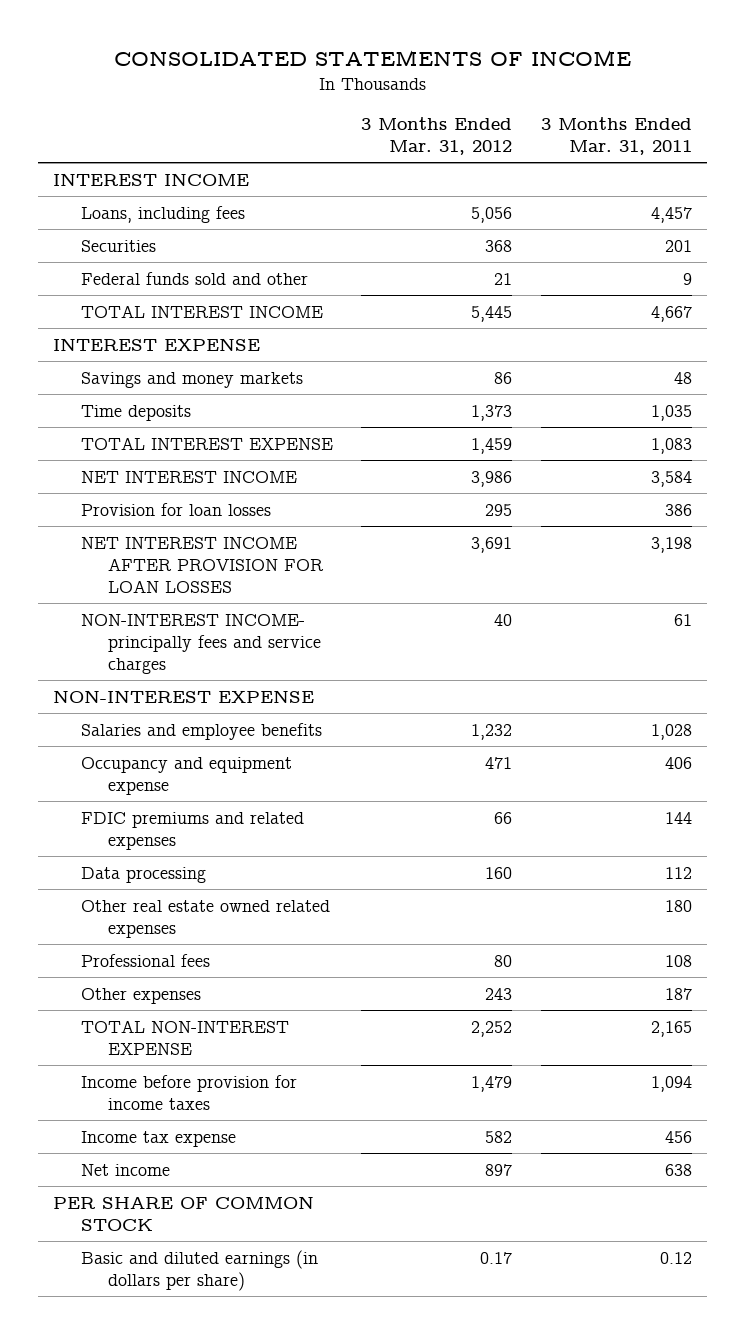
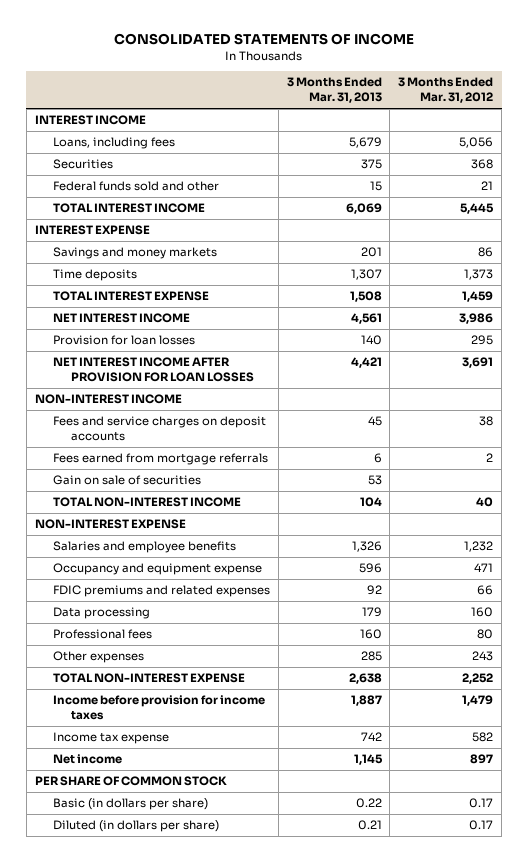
- | 3 Months Ended Mar. 31, 2012 | 3 Months Ended Mar. 31, 2011
+ | 3 Months Ended Mar. 31, 2013 | 3 Months Ended Mar. 31, 2012
- NON-INTEREST INCOME- principally fees and service charges | 40 | 61
+ NON-INTEREST INCOME
+ Fees and service charges on deposit accounts | 45 | 38
+ Fees earned from mortgage referrals | 6 | 2
+ Gain on sale of securities | 53 |
+ TOTAL NON-INTEREST INCOME | 104 | 40
- Other real estate owned related expenses | | 180
- Basic and diluted earnings (in dollars per share) | 0.17 | 0.12
+ Basic (in dollars per share) | 0.22 | 0.17
+ Diluted (in dollars per share) | 0.21 | 0.17

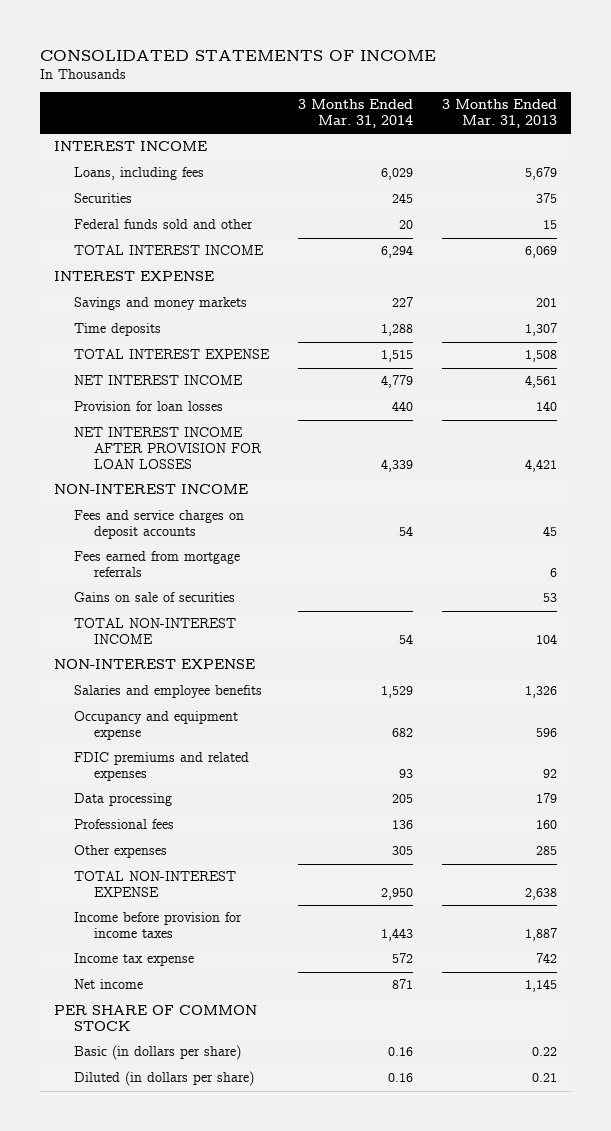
- | 3 Months Ended Mar. 31, 2013 | 3 Months Ended Mar. 31, 2012
+ | 3 Months Ended Mar. 31, 2014 | 3 Months Ended Mar. 31, 2013
- Gain on sale of securities | 53 |
+ Gains on sale of securities | | 53

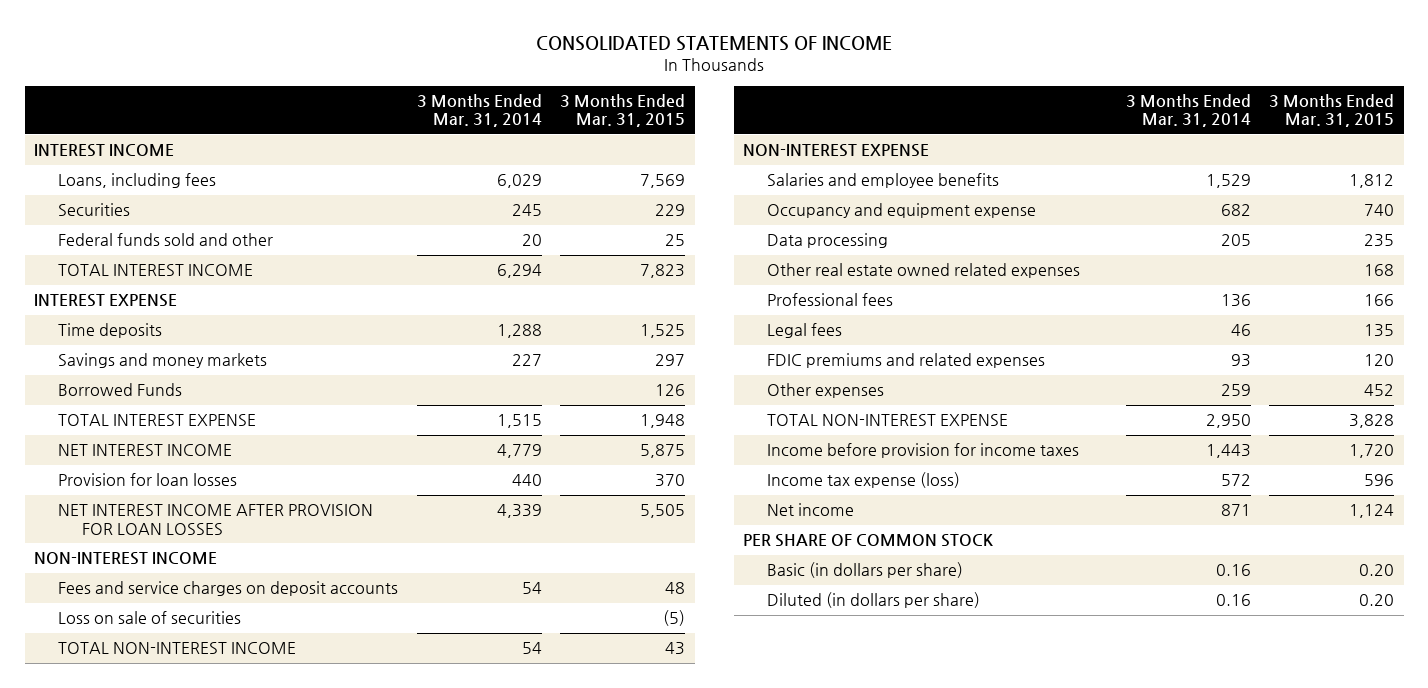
- | 3 Months Ended Mar. 31, 2014 | 3 Months Ended Mar. 31, 2013
+ | 3 Months Ended Mar. 31, 2014 | 3 Months Ended Mar. 31, 2015
moved down: Savings and money markets | 227 | 297
+ Borrowed Funds | | 126
- Fees earned from mortgage referrals | | 6
- Gains on sale of securities | | 53
+ Loss on sale of securities | | (5)
+ Other real estate owned related expenses | | 168
- Other expenses | 305 | 285
+ Legal fees | 46 | 135
moved down: FDIC premiums and related expenses | 93 | 120
+ Other expenses | 259 | 452
- Income tax expense | 572 | 742
+ Income tax expense (loss) | 572 | 596

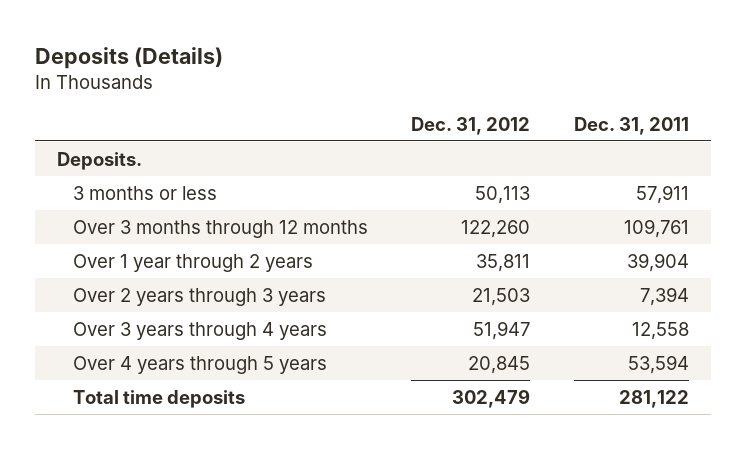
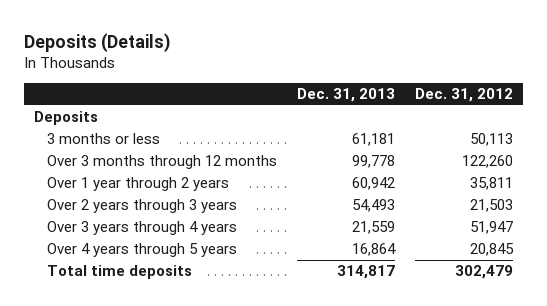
- | Dec. 31, 2012 | Dec. 31, 2011
+ | Dec. 31, 2013 | Dec. 31, 2012
- Deposits.
+ Deposits

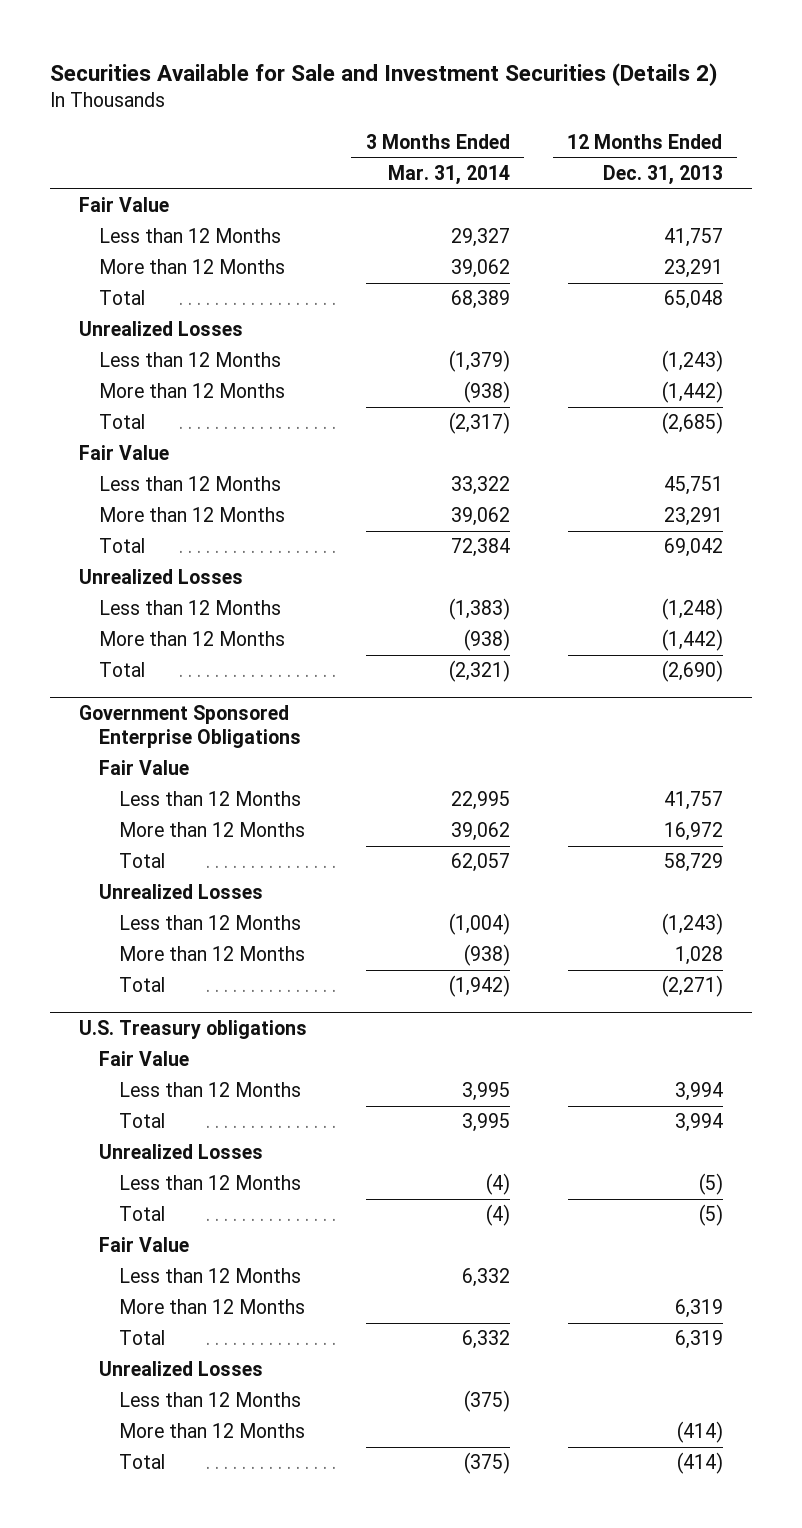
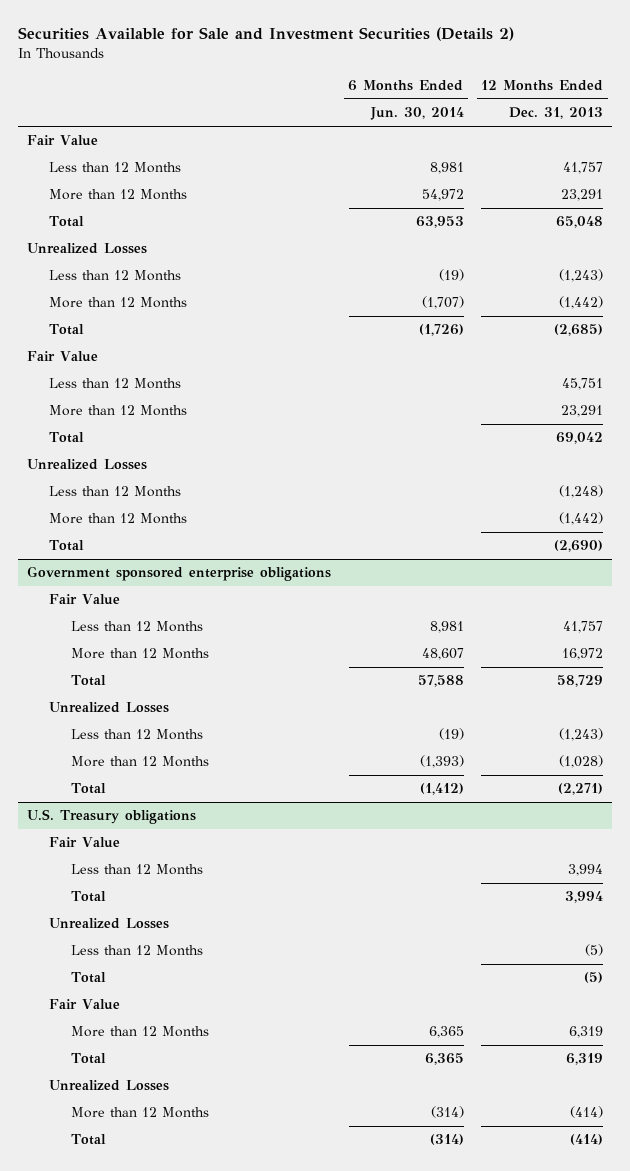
- | 3 Months Ended Mar. 31, 2014 | 12 Months Ended Dec. 31, 2013
+ | 6 Months Ended Jun. 30, 2014 | 12 Months Ended Dec. 31, 2013
- Government Sponsored Enterprise Obligations
+ Government sponsored enterprise obligations
- More than 12 Months | (938) | 1,028
+ More than 12 Months | (1,393) | (1,028)
@ U.S. Treasury obligations
- Less than 12 Months | 6,332 |
- Less than 12 Months | (375) |

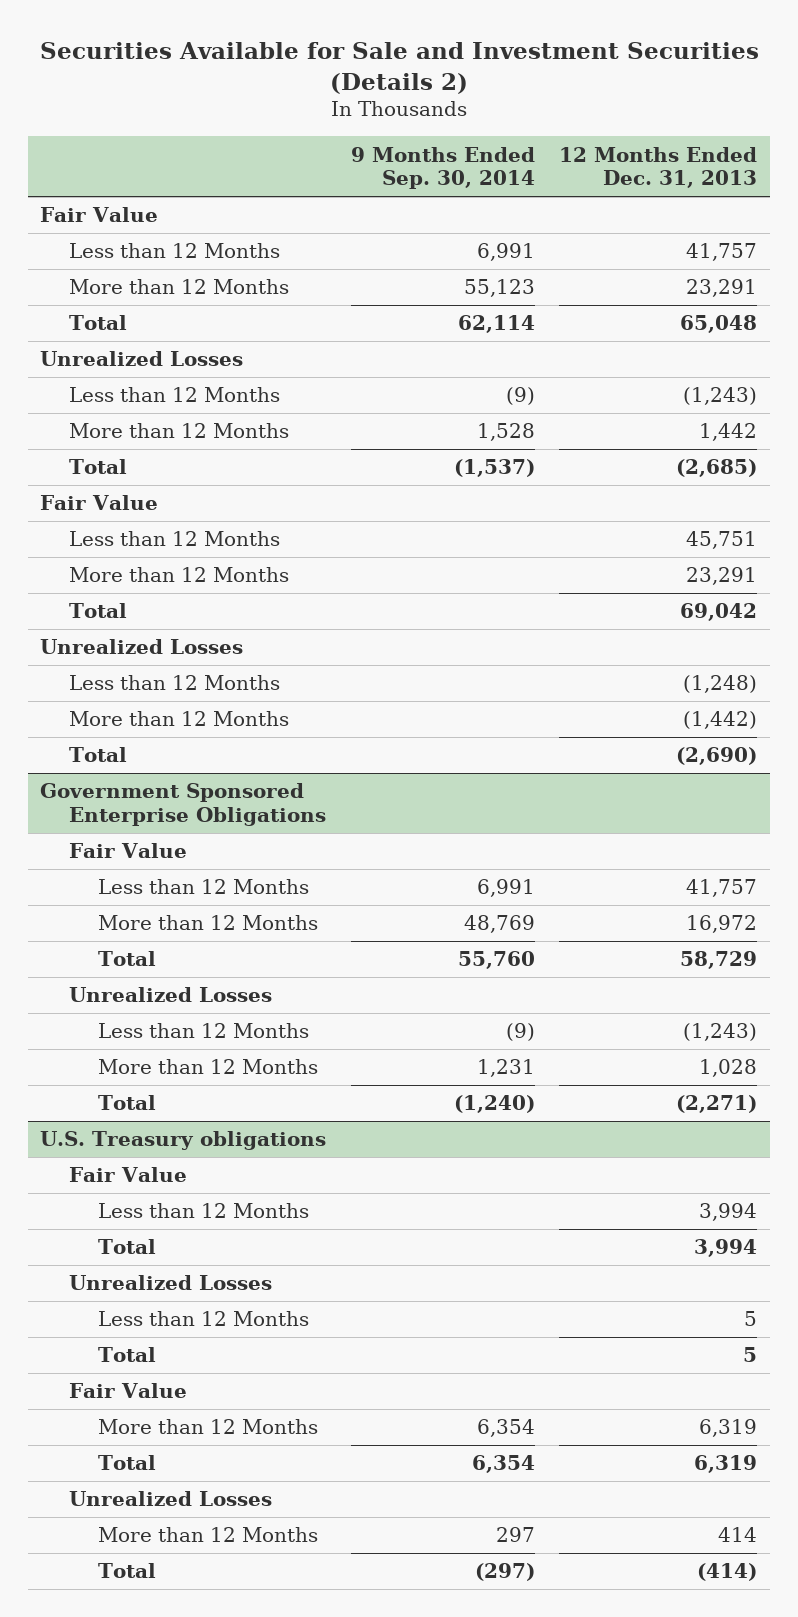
- | 6 Months Ended Jun. 30, 2014 | 12 Months Ended Dec. 31, 2013
+ | 9 Months Ended Sep. 30, 2014 | 12 Months Ended Dec. 31, 2013
- More than 12 Months | (1,707) | (1,442)
+ More than 12 Months | 1,528 | 1,442
- Government sponsored enterprise obligations
+ Government Sponsored Enterprise Obligations
- More than 12 Months | (1,393) | (1,028)
+ More than 12 Months | 1,231 | 1,028
@ U.S. Treasury obligations
- Less than 12 Months | | (5)
- Total | | (5)
+ Less than 12 Months | | 5
+ Total | | 5
- More than 12 Months | (314) | (414)
+ More than 12 Months | 297 | 414

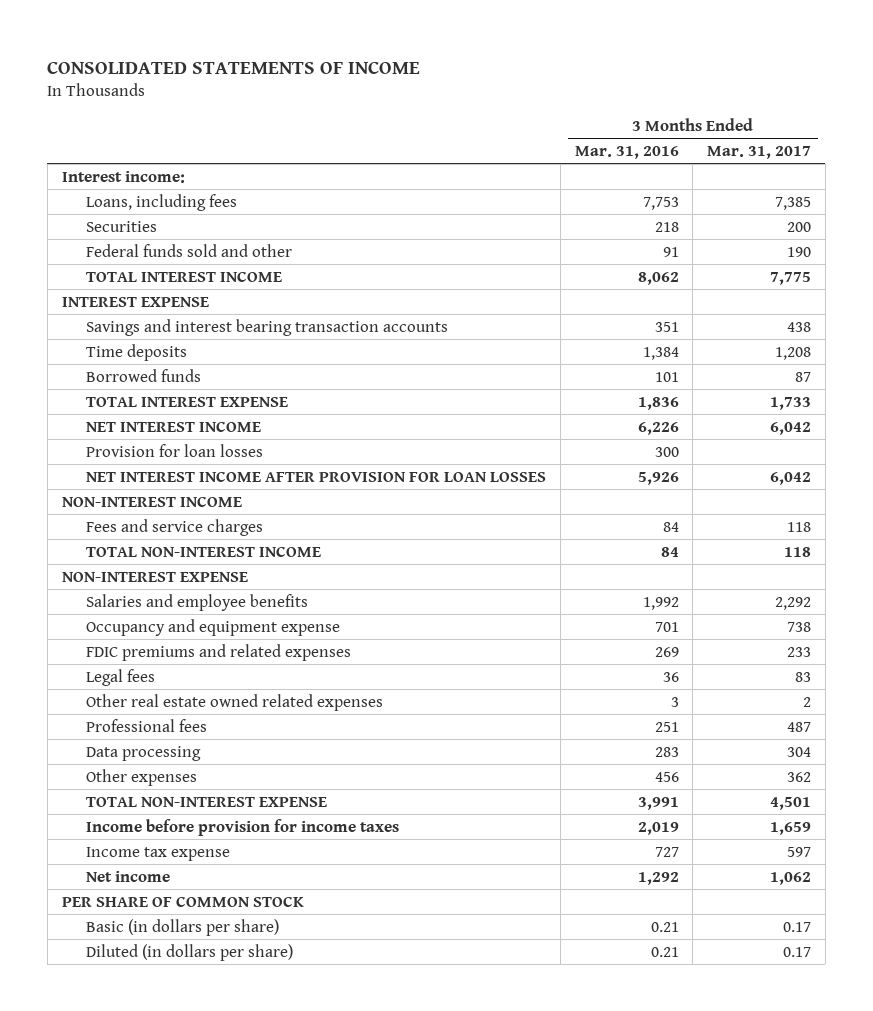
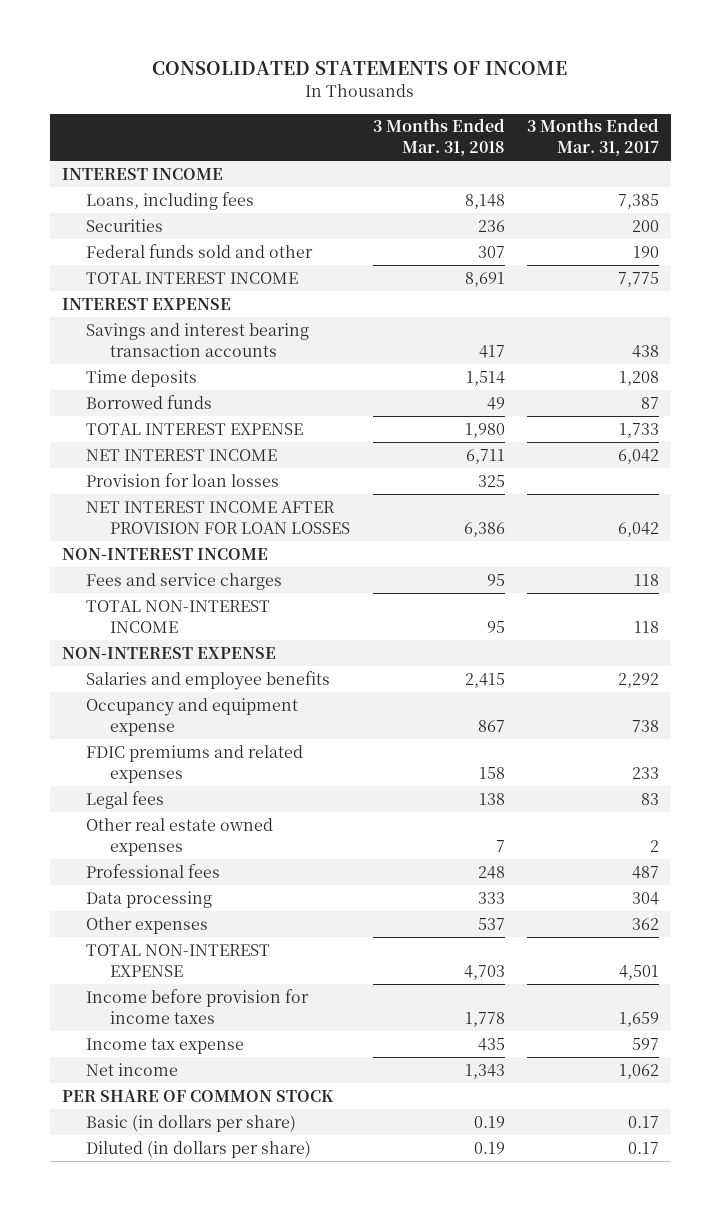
- | 3 Months Ended Mar. 31, 2016 | 3 Months Ended Mar. 31, 2017
+ | 3 Months Ended Mar. 31, 2018 | 3 Months Ended Mar. 31, 2017
- Interest income:
+ INTEREST INCOME
- Other real estate owned related expenses | 3 | 2
+ Other real estate owned expenses | 7 | 2

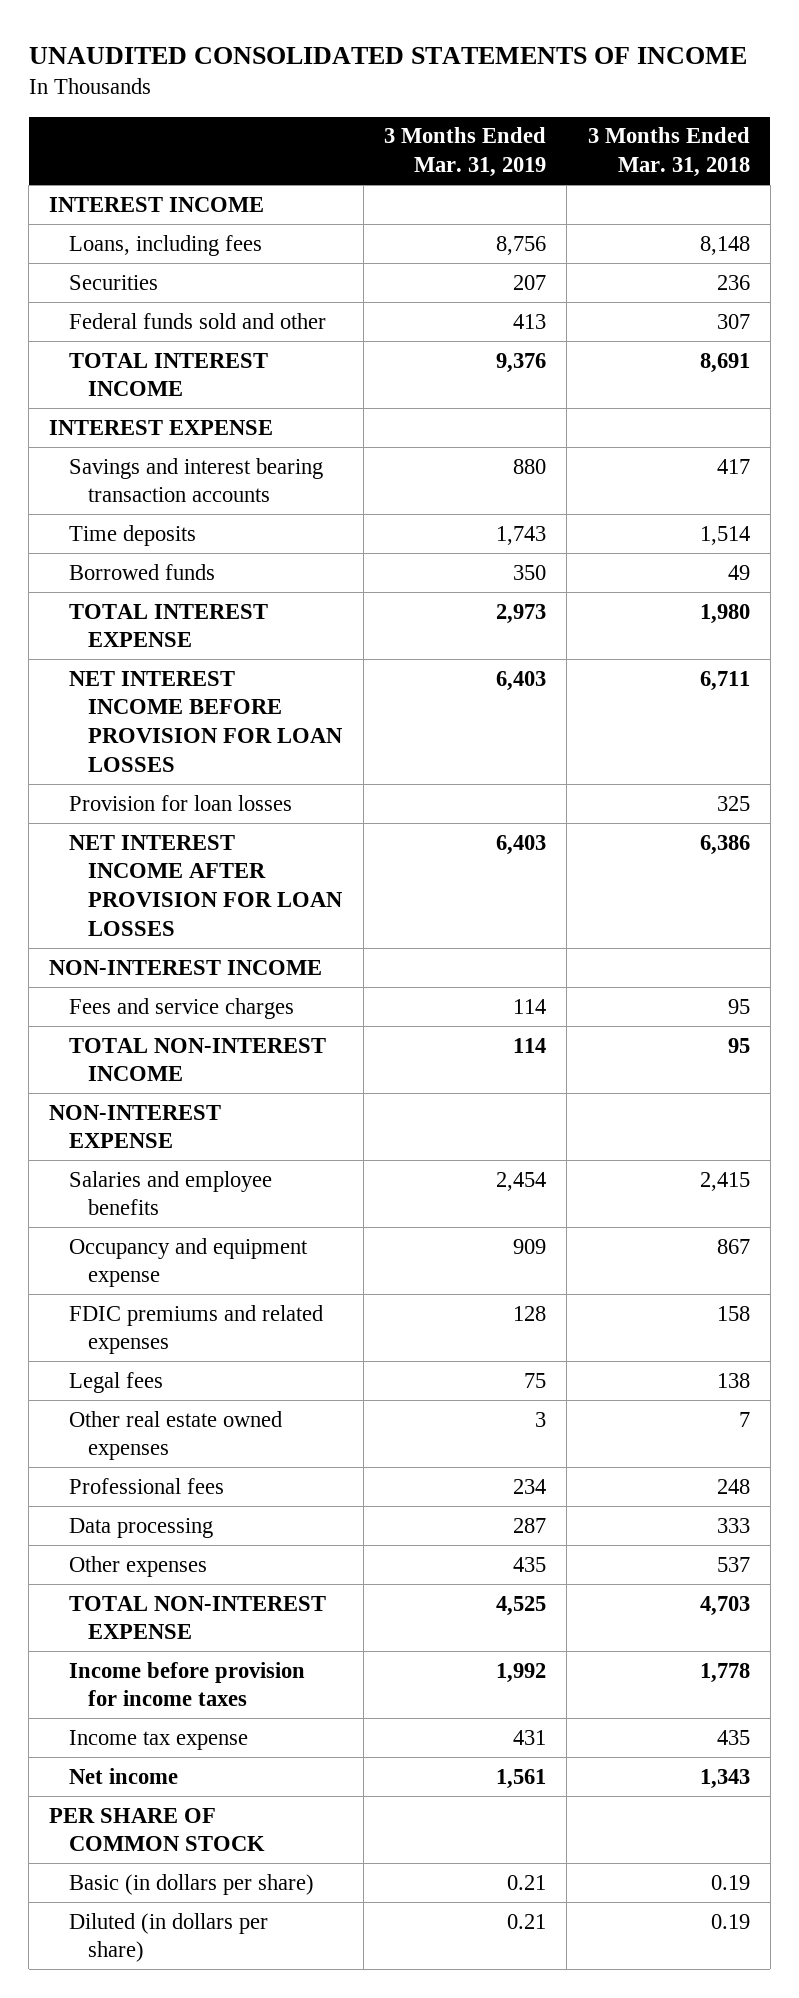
- CONSOLIDATED STATEMENTS OF INCOME
+ UNAUDITED CONSOLIDATED STATEMENTS OF INCOME
- | 3 Months Ended Mar. 31, 2018 | 3 Months Ended Mar. 31, 2017
+ | 3 Months Ended Mar. 31, 2019 | 3 Months Ended Mar. 31, 2018
- NET INTEREST INCOME | 6,711 | 6,042
+ NET INTEREST INCOME BEFORE PROVISION FOR LOAN LOSSES | 6,403 | 6,711

